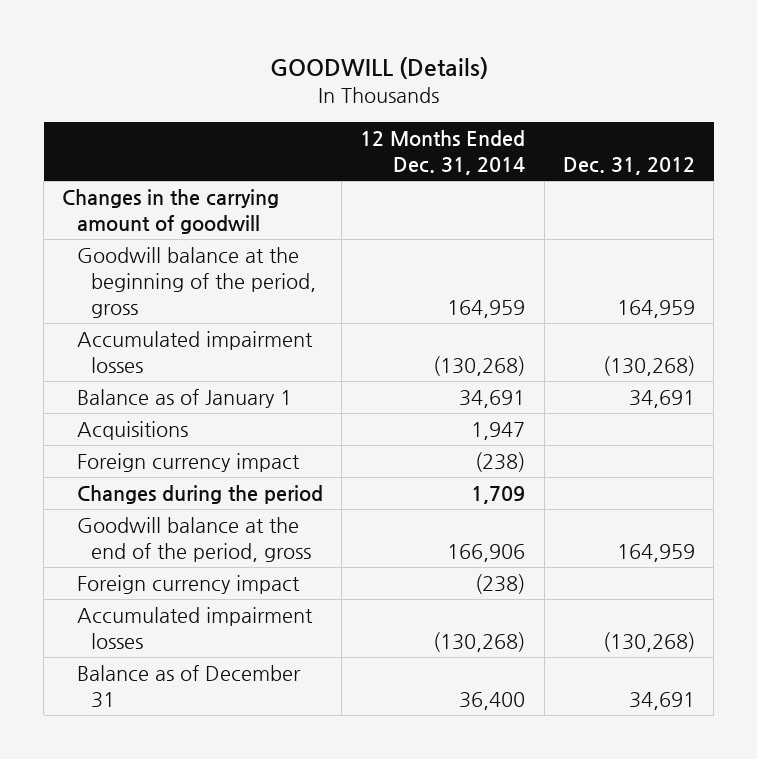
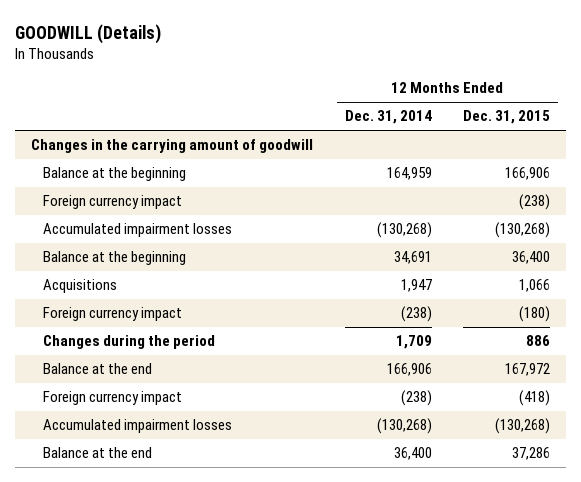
- | 12 Months Ended Dec. 31, 2014 | Dec. 31, 2012
+ | 12 Months Ended Dec. 31, 2014 | 12 Months Ended Dec. 31, 2015
- Goodwill balance at the beginning of the period, gross | 164,959 | 164,959
+ Balance at the beginning | 164,959 | 166,906
+ Foreign currency impact | | (238)
- Balance as of January 1 | 34,691 | 34,691
+ Balance at the beginning | 34,691 | 36,400
- Goodwill balance at the end of the period, gross | 166,906 | 164,959
+ Balance at the end | 166,906 | 167,972
- Balance as of December 31 | 36,400 | 34,691
+ Balance at the end | 36,400 | 37,286

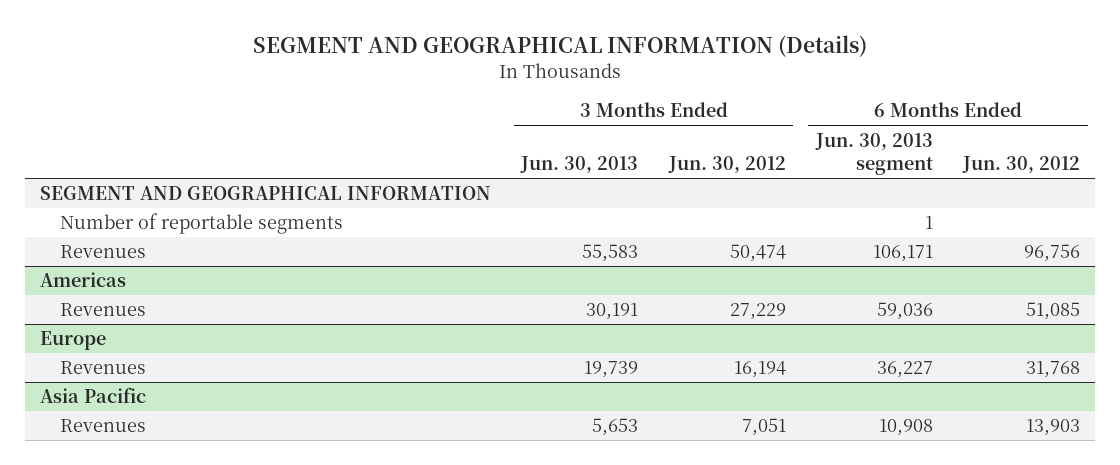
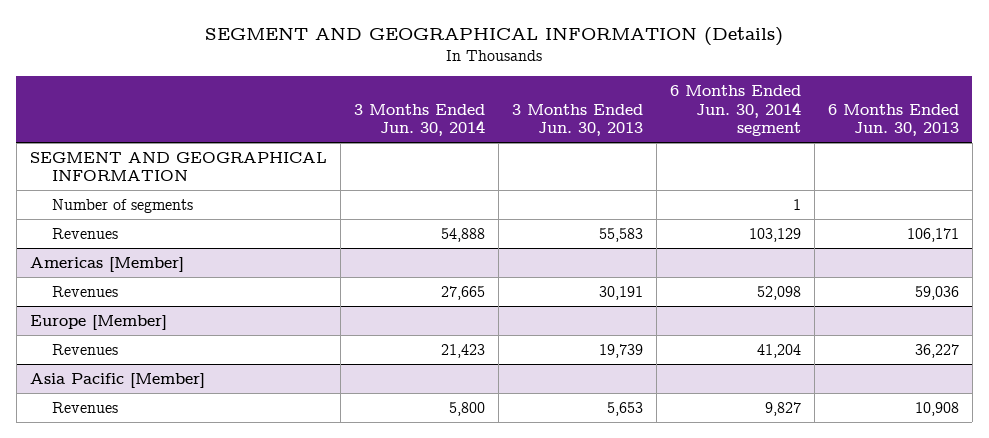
- | 3 Months Ended Jun. 30, 2013 | 3 Months Ended Jun. 30, 2012 | 6 Months Ended Jun. 30, 2013 segment | 6 Months Ended Jun. 30, 2012
+ | 3 Months Ended Jun. 30, 2014 | 3 Months Ended Jun. 30, 2013 | 6 Months Ended Jun. 30, 2014 segment | 6 Months Ended Jun. 30, 2013
- Number of reportable segments | | | 1 |
+ Number of segments | | | 1 |
- Americas
+ Americas [Member]
- Europe
+ Europe [Member]
- Asia Pacific
+ Asia Pacific [Member]

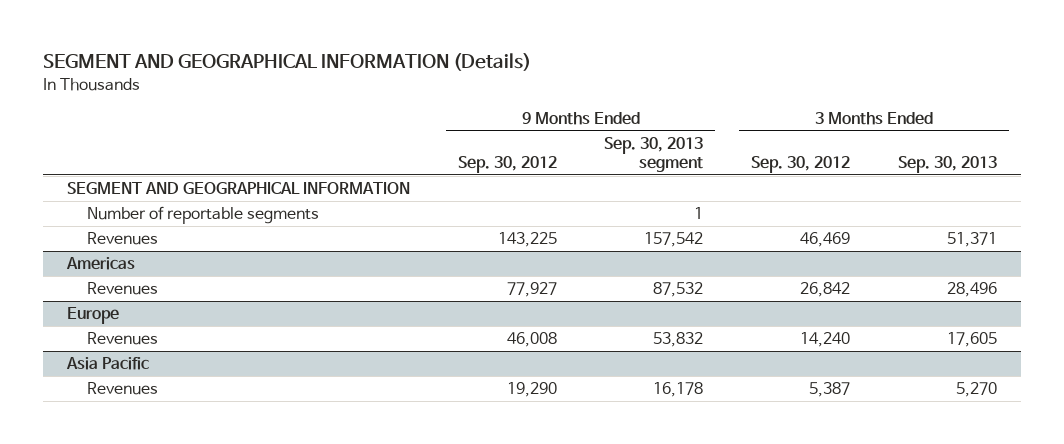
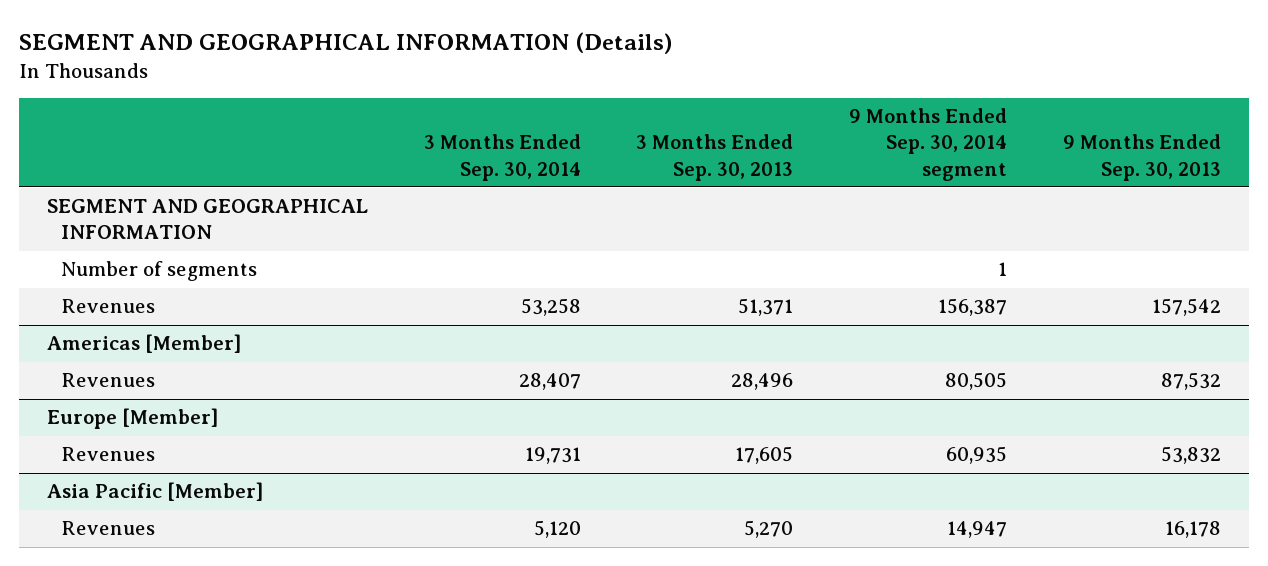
- | 9 Months Ended Sep. 30, 2012 | 9 Months Ended Sep. 30, 2013 segment | 3 Months Ended Sep. 30, 2012 | 3 Months Ended Sep. 30, 2013
+ | 3 Months Ended Sep. 30, 2014 | 3 Months Ended Sep. 30, 2013 | 9 Months Ended Sep. 30, 2014 segment | 9 Months Ended Sep. 30, 2013
- Number of reportable segments | | 1 | |
+ Number of segments | | | 1 |
- Americas
+ Americas [Member]
- Europe
+ Europe [Member]
- Asia Pacific
+ Asia Pacific [Member]

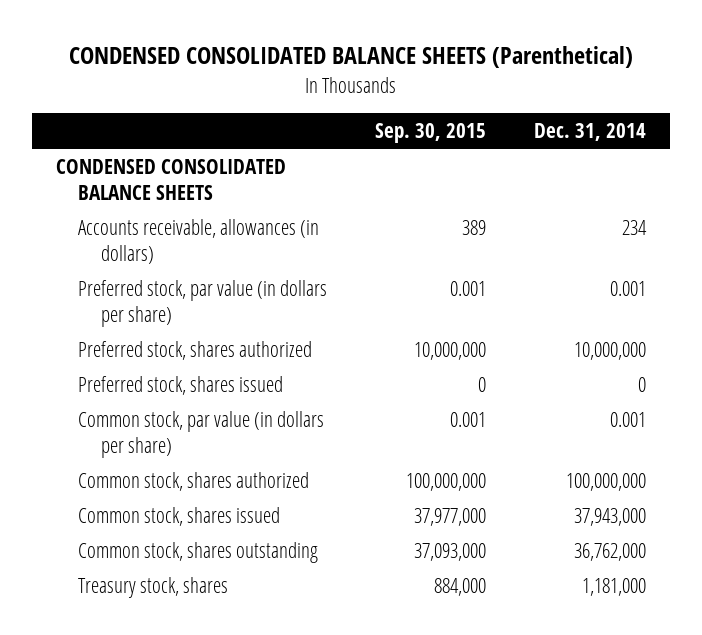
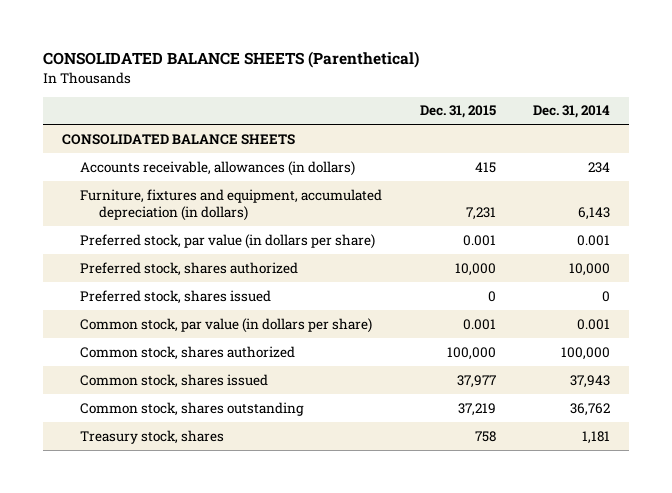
- CONDENSED CONSOLIDATED BALANCE SHEETS (Parenthetical)
+ CONSOLIDATED BALANCE SHEETS (Parenthetical)
- | Sep. 30, 2015 | Dec. 31, 2014
+ | Dec. 31, 2015 | Dec. 31, 2014
- CONDENSED CONSOLIDATED BALANCE SHEETS
+ CONSOLIDATED BALANCE SHEETS
+ Furniture, fixtures and equipment, accumulated depreciation (in dollars) | 7,231 | 6,143
- Preferred stock, shares authorized | 10,000,000 | 10,000,000
+ Preferred stock, shares authorized | 10,000 | 10,000
- Common stock, shares authorized | 100,000,000 | 100,000,000
- Common stock, shares issued | 37,977,000 | 37,943,000
- Common stock, shares outstanding | 37,093,000 | 36,762,000
- Treasury stock, shares | 884,000 | 1,181,000
+ Common stock, shares authorized | 100,000 | 100,000
+ Common stock, shares issued | 37,977 | 37,943
+ Common stock, shares outstanding | 37,219 | 36,762
+ Treasury stock, shares | 758 | 1,181

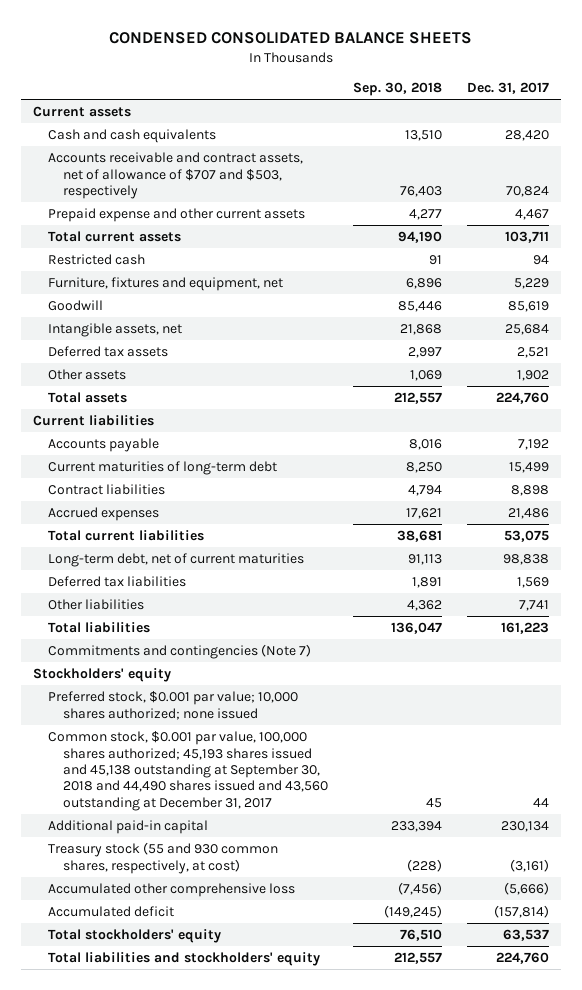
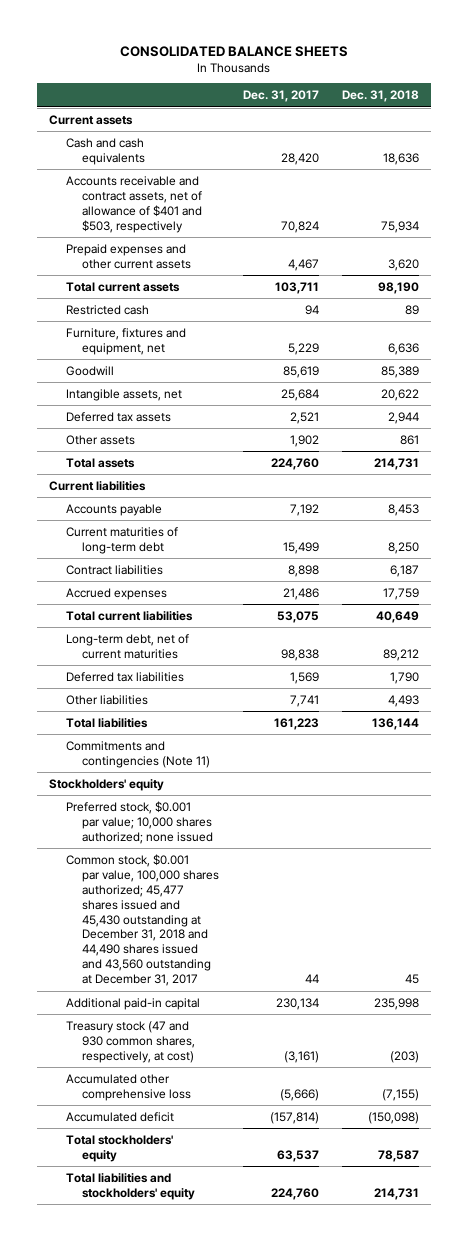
- CONDENSED CONSOLIDATED BALANCE SHEETS
+ CONSOLIDATED BALANCE SHEETS
- | Sep. 30, 2018 | Dec. 31, 2017
+ | Dec. 31, 2017 | Dec. 31, 2018
- Accounts receivable and contract assets, net of allowance of $707 and $503, respectively | 76,403 | 70,824
- Prepaid expense and other current assets | 4,277 | 4,467
+ Accounts receivable and contract assets, net of allowance of $401 and $503, respectively | 70,824 | 75,934
+ Prepaid expenses and other current assets | 4,467 | 3,620
- Commitments and contingencies (Note 7)
+ Commitments and contingencies (Note 11)
- Common stock, $0.001 par value, 100,000 shares authorized; 45,193 shares issued and 45,138 outstanding at September 30, 2018 and 44,490 shares issued and 43,560 outstanding at December 31, 2017 | 45 | 44
+ Common stock, $0.001 par value, 100,000 shares authorized; 45,477 shares issued and 45,430 outstanding at December 31, 2018 and 44,490 shares issued and 43,560 outstanding at December 31, 2017 | 44 | 45
- Treasury stock (55 and 930 common shares, respectively, at cost) | (228) | (3,161)
+ Treasury stock (47 and 930 common shares, respectively, at cost) | (3,161) | (203)

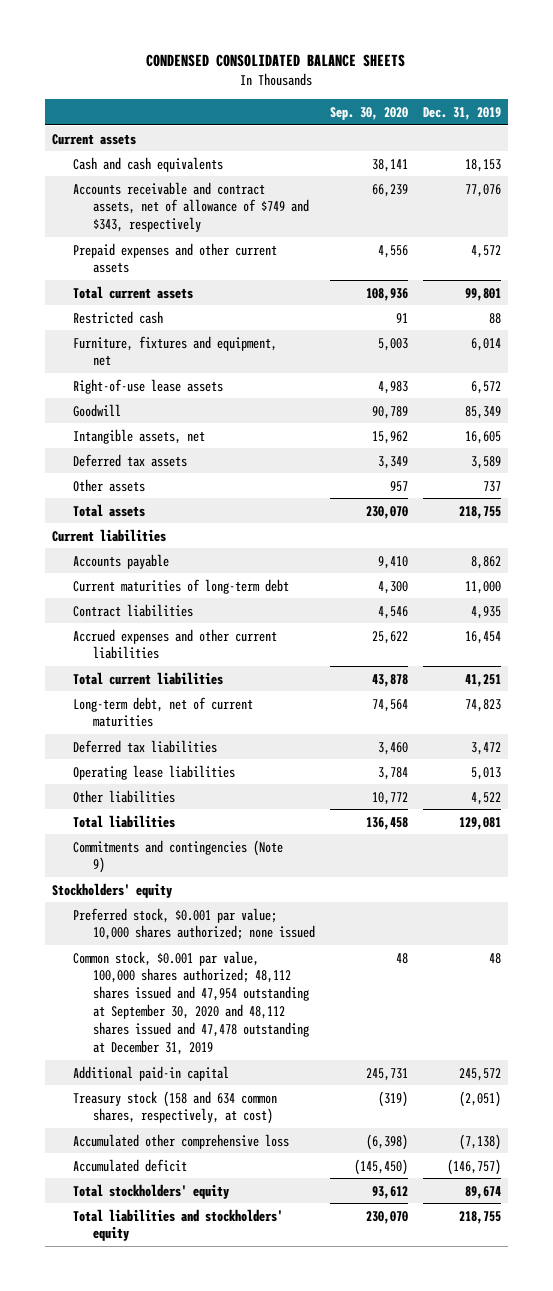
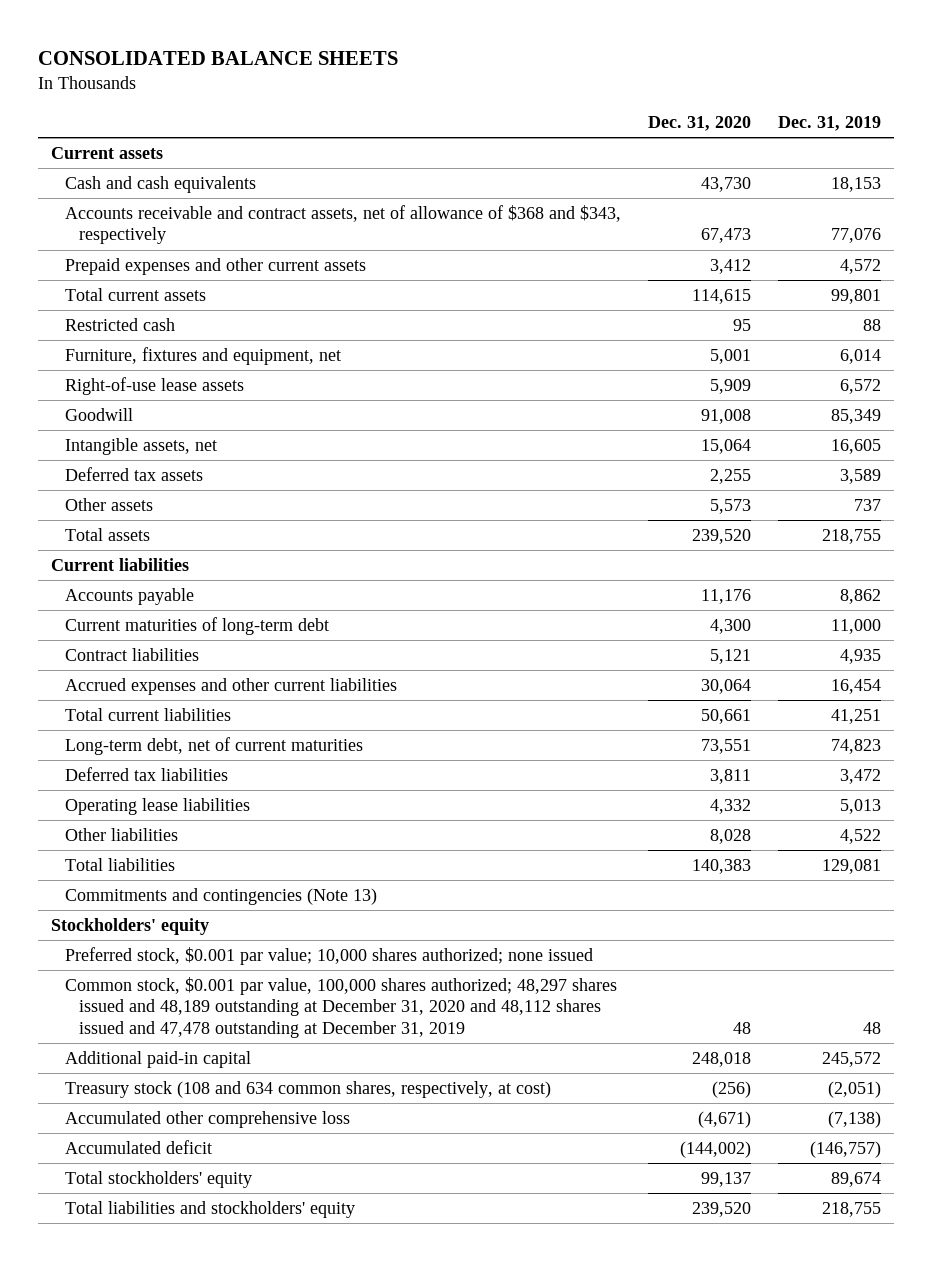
- CONDENSED CONSOLIDATED BALANCE SHEETS
+ CONSOLIDATED BALANCE SHEETS
- | Sep. 30, 2020 | Dec. 31, 2019
+ | Dec. 31, 2020 | Dec. 31, 2019
- Accounts receivable and contract assets, net of allowance of $749 and $343, respectively | 66,239 | 77,076
+ Accounts receivable and contract assets, net of allowance of $368 and $343, respectively | 67,473 | 77,076
- Commitments and contingencies (Note 9)
+ Commitments and contingencies (Note 13)
- Common stock, $0.001 par value, 100,000 shares authorized; 48,112 shares issued and 47,954 outstanding at September 30, 2020 and 48,112 shares issued and 47,478 outstanding at December 31, 2019 | 48 | 48
+ Common stock, $0.001 par value, 100,000 shares authorized; 48,297 shares issued and 48,189 outstanding at December 31, 2020 and 48,112 shares issued and 47,478 outstanding at December 31, 2019 | 48 | 48
- Treasury stock (158 and 634 common shares, respectively, at cost) | (319) | (2,051)
+ Treasury stock (108 and 634 common shares, respectively, at cost) | (256) | (2,051)

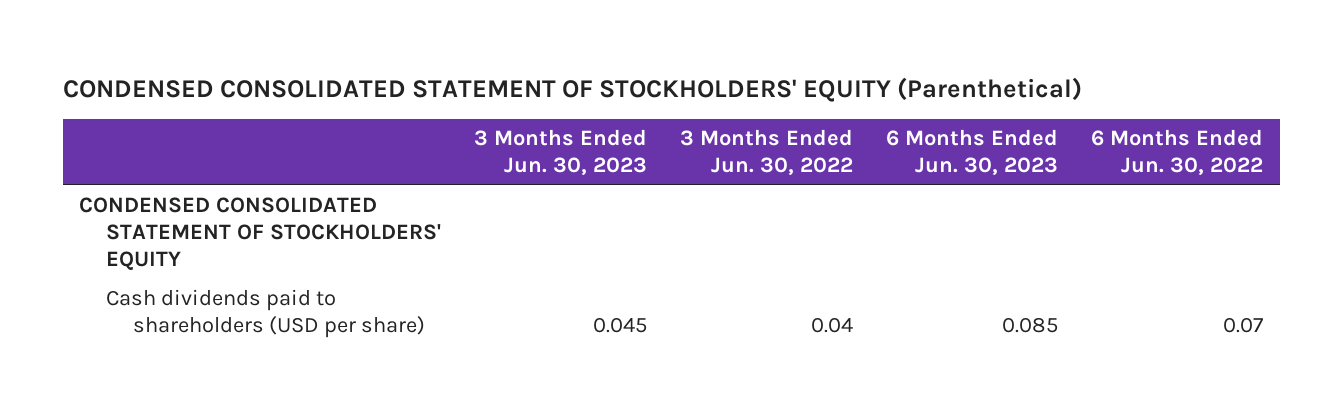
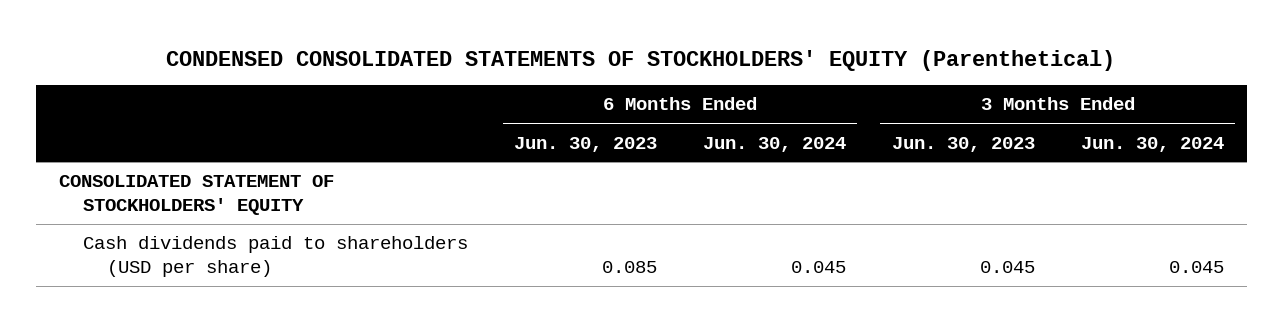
- CONDENSED CONSOLIDATED STATEMENT OF STOCKHOLDERS' EQUITY (Parenthetical)
+ CONDENSED CONSOLIDATED STATEMENTS OF STOCKHOLDERS' EQUITY (Parenthetical)
- | 3 Months Ended Jun. 30, 2023 | 3 Months Ended Jun. 30, 2022 | 6 Months Ended Jun. 30, 2023 | 6 Months Ended Jun. 30, 2022
+ | 6 Months Ended Jun. 30, 2023 | 6 Months Ended Jun. 30, 2024 | 3 Months Ended Jun. 30, 2023 | 3 Months Ended Jun. 30, 2024
- CONDENSED CONSOLIDATED STATEMENT OF STOCKHOLDERS' EQUITY
+ CONSOLIDATED STATEMENT OF STOCKHOLDERS' EQUITY

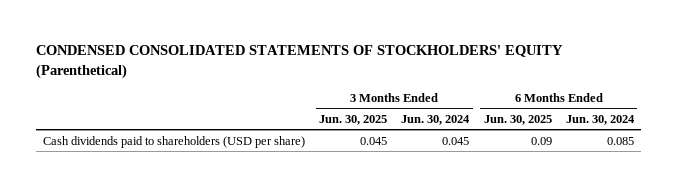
- | 6 Months Ended Jun. 30, 2023 | 6 Months Ended Jun. 30, 2024 | 3 Months Ended Jun. 30, 2023 | 3 Months Ended Jun. 30, 2024
+ | 3 Months Ended Jun. 30, 2025 | 3 Months Ended Jun. 30, 2024 | 6 Months Ended Jun. 30, 2025 | 6 Months Ended Jun. 30, 2024
- CONSOLIDATED STATEMENT OF STOCKHOLDERS' EQUITY
- Cash dividends paid to shareholders (USD per share) | 0.085 | 0.045 | 0.045 | 0.045
+ Cash dividends paid to shareholders (USD per share) | 0.045 | 0.045 | 0.09 | 0.085

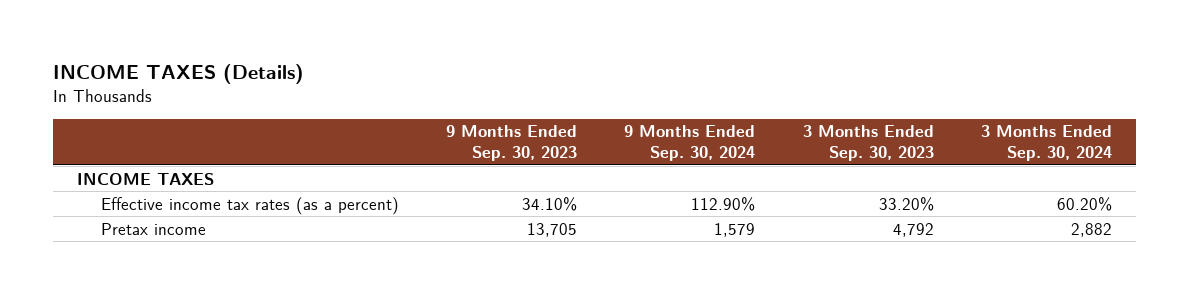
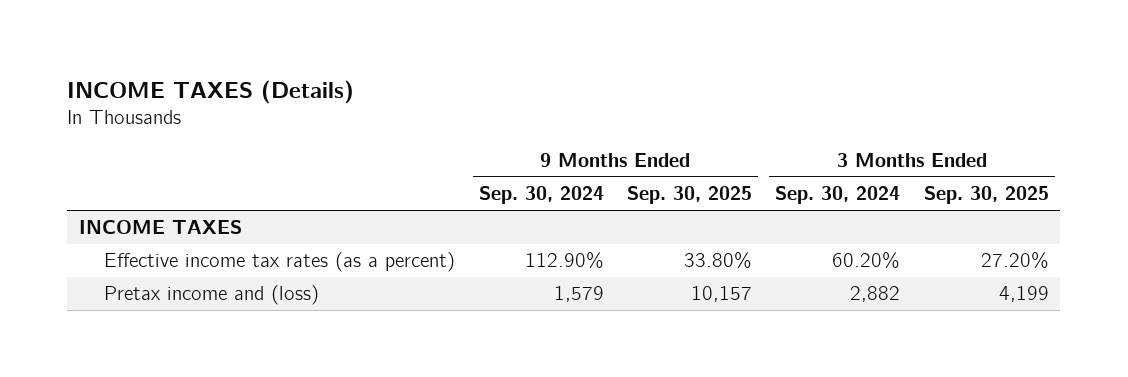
- | 9 Months Ended Sep. 30, 2023 | 9 Months Ended Sep. 30, 2024 | 3 Months Ended Sep. 30, 2023 | 3 Months Ended Sep. 30, 2024
+ | 9 Months Ended Sep. 30, 2024 | 9 Months Ended Sep. 30, 2025 | 3 Months Ended Sep. 30, 2024 | 3 Months Ended Sep. 30, 2025
- Pretax income | 13,705 | 1,579 | 4,792 | 2,882
+ Pretax income and (loss) | 1,579 | 10,157 | 2,882 | 4,199

